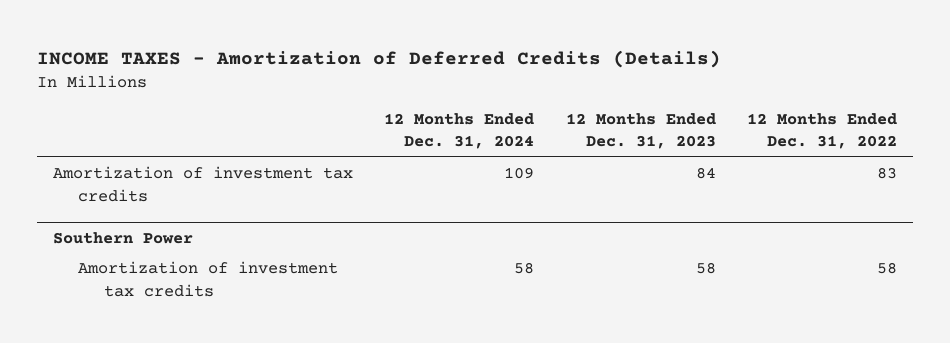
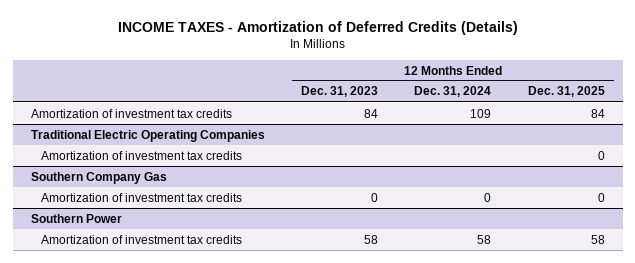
- | 12 Months Ended Dec. 31, 2024 | 12 Months Ended Dec. 31, 2023 | 12 Months Ended Dec. 31, 2022
+ | 12 Months Ended Dec. 31, 2023 | 12 Months Ended Dec. 31, 2024 | 12 Months Ended Dec. 31, 2025
+ Traditional Electric Operating Companies
+ Amortization of investment tax credits | | | 0
+ Southern Company Gas
+ Amortization of investment tax credits | 0 | 0 | 0

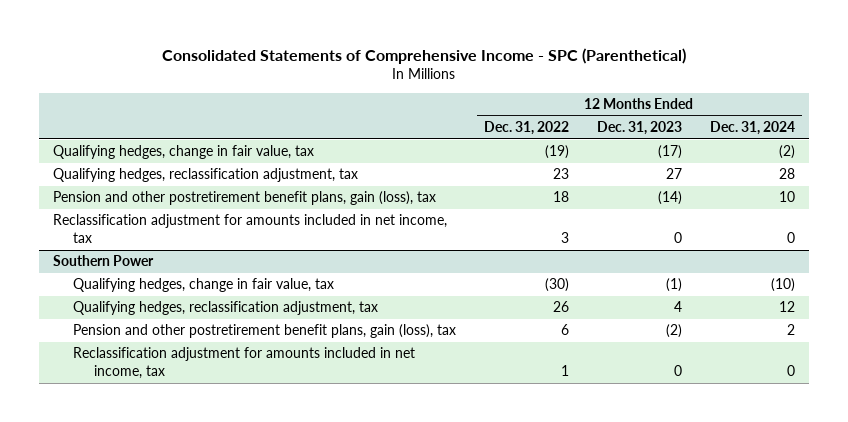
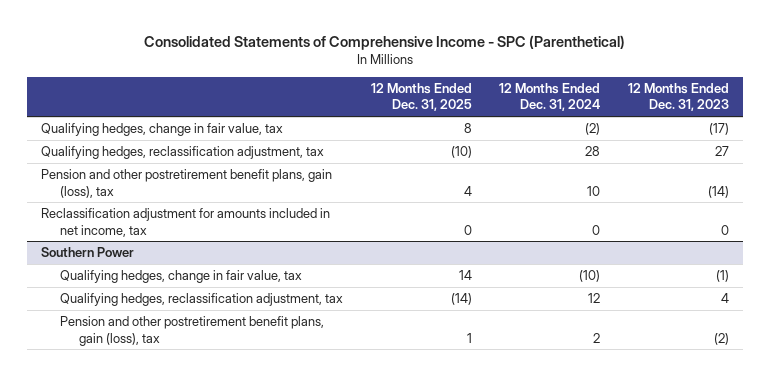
- | 12 Months Ended Dec. 31, 2022 | 12 Months Ended Dec. 31, 2023 | 12 Months Ended Dec. 31, 2024
+ | 12 Months Ended Dec. 31, 2025 | 12 Months Ended Dec. 31, 2024 | 12 Months Ended Dec. 31, 2023
@ Southern Power
- Reclassification adjustment for amounts included in net income, tax | 1 | 0 | 0

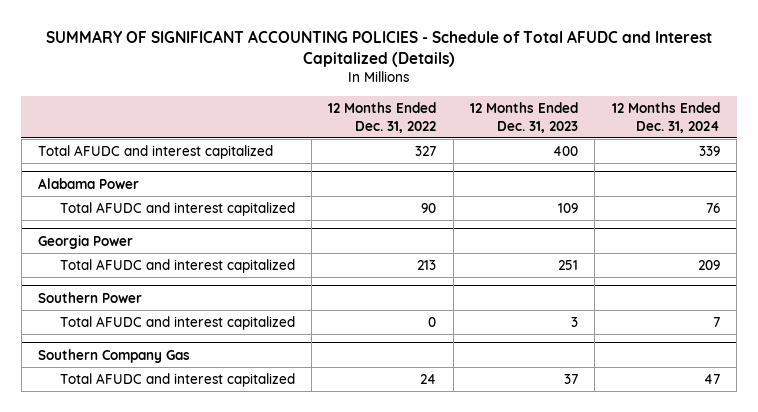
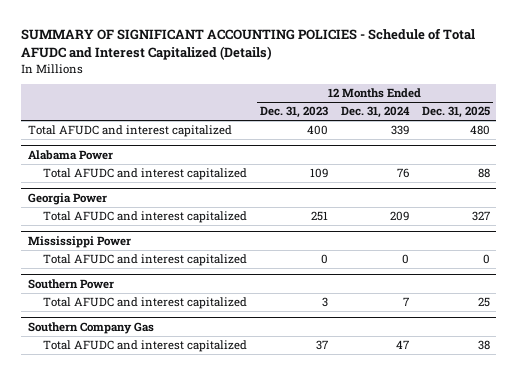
- | 12 Months Ended Dec. 31, 2022 | 12 Months Ended Dec. 31, 2023 | 12 Months Ended Dec. 31, 2024
+ | 12 Months Ended Dec. 31, 2023 | 12 Months Ended Dec. 31, 2024 | 12 Months Ended Dec. 31, 2025
+ Mississippi Power
+ Total AFUDC and interest capitalized | 0 | 0 | 0

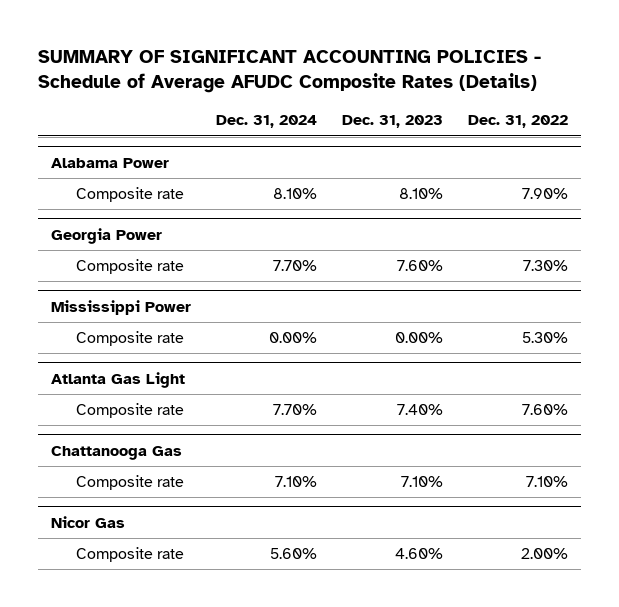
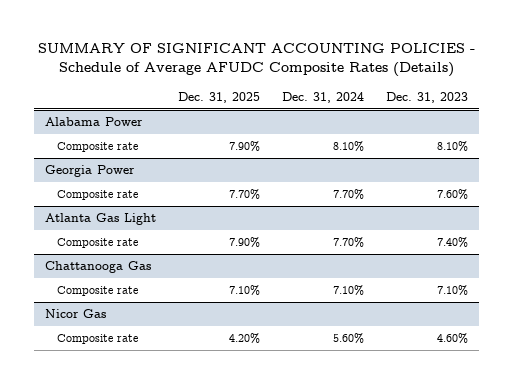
- | Dec. 31, 2024 | Dec. 31, 2023 | Dec. 31, 2022
+ | Dec. 31, 2025 | Dec. 31, 2024 | Dec. 31, 2023
- Mississippi Power
- Composite rate | 0.00% | 0.00% | 5.30%

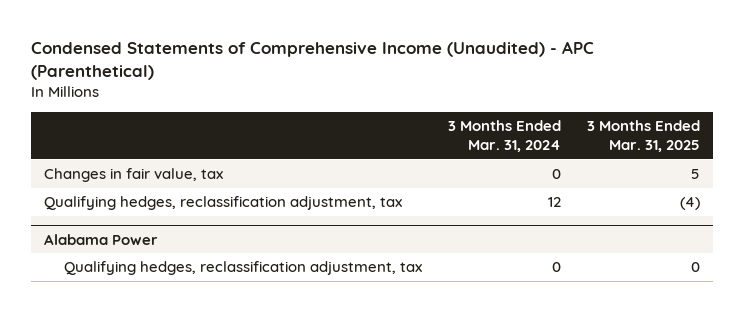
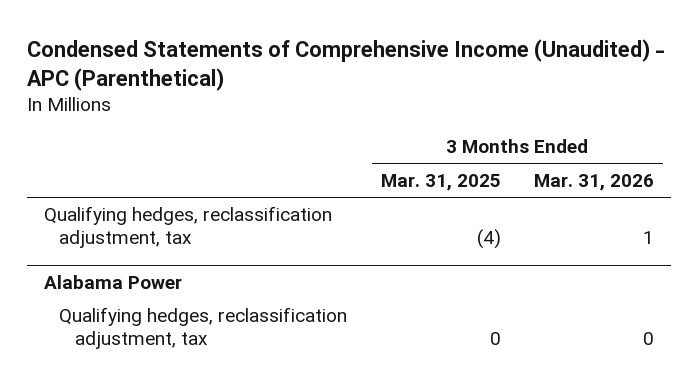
- | 3 Months Ended Mar. 31, 2024 | 3 Months Ended Mar. 31, 2025
+ | 3 Months Ended Mar. 31, 2025 | 3 Months Ended Mar. 31, 2026
- Changes in fair value, tax | 0 | 5

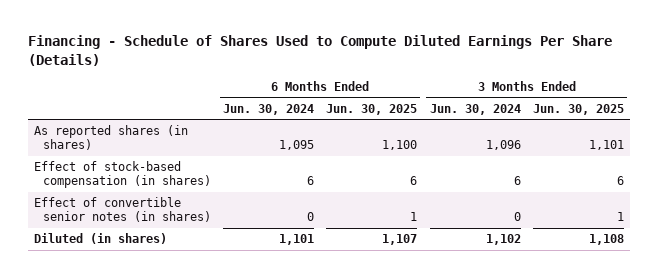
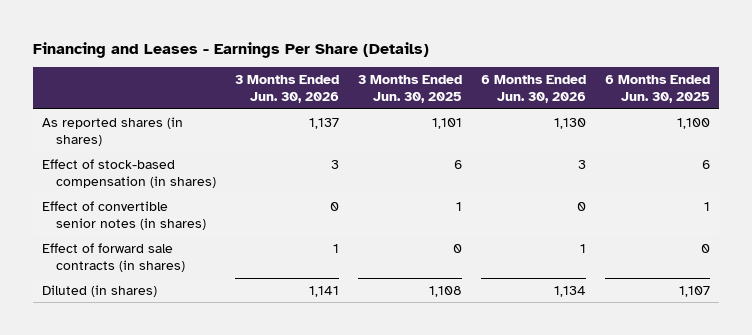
- Financing - Schedule of Shares Used to Compute Diluted Earnings Per Share (Details)
+ Financing and Leases - Earnings Per Share (Details)
- | 6 Months Ended Jun. 30, 2024 | 6 Months Ended Jun. 30, 2025 | 3 Months Ended Jun. 30, 2024 | 3 Months Ended Jun. 30, 2025
+ | 3 Months Ended Jun. 30, 2026 | 3 Months Ended Jun. 30, 2025 | 6 Months Ended Jun. 30, 2026 | 6 Months Ended Jun. 30, 2025
+ Effect of forward sale contracts (in shares) | 1 | 0 | 1 | 0

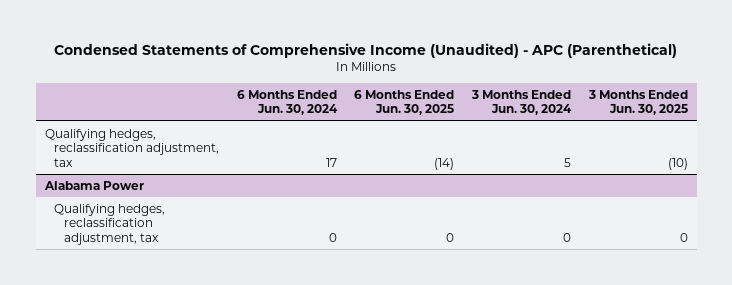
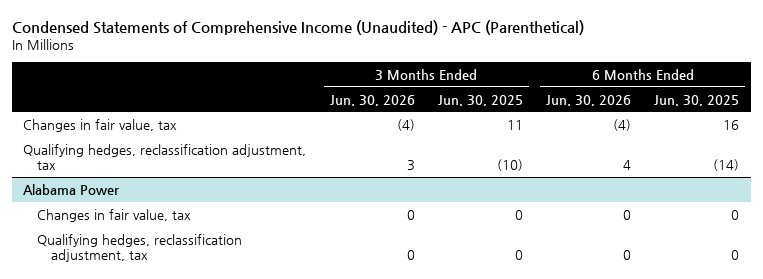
- | 6 Months Ended Jun. 30, 2024 | 6 Months Ended Jun. 30, 2025 | 3 Months Ended Jun. 30, 2024 | 3 Months Ended Jun. 30, 2025
+ | 3 Months Ended Jun. 30, 2026 | 3 Months Ended Jun. 30, 2025 | 6 Months Ended Jun. 30, 2026 | 6 Months Ended Jun. 30, 2025
+ Changes in fair value, tax | (4) | 11 | (4) | 16
@ Alabama Power
+ Changes in fair value, tax | 0 | 0 | 0 | 0

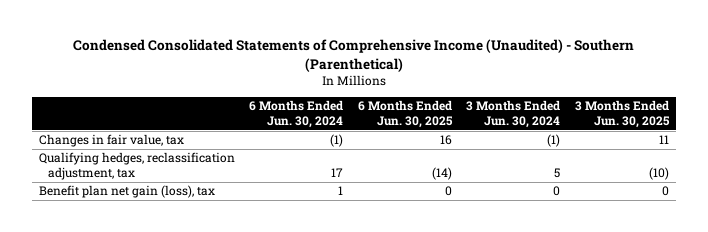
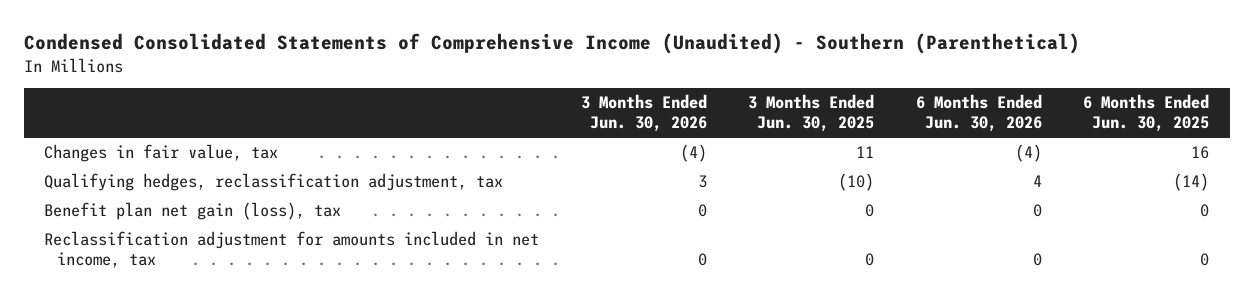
- | 6 Months Ended Jun. 30, 2024 | 6 Months Ended Jun. 30, 2025 | 3 Months Ended Jun. 30, 2024 | 3 Months Ended Jun. 30, 2025
+ | 3 Months Ended Jun. 30, 2026 | 3 Months Ended Jun. 30, 2025 | 6 Months Ended Jun. 30, 2026 | 6 Months Ended Jun. 30, 2025
+ Reclassification adjustment for amounts included in net income, tax | 0 | 0 | 0 | 0

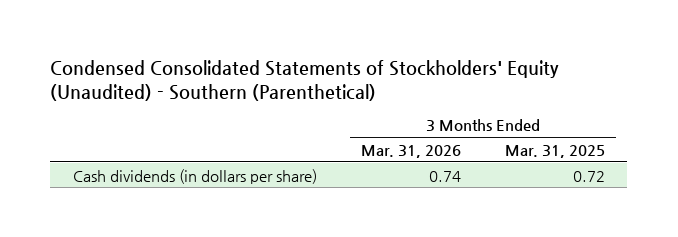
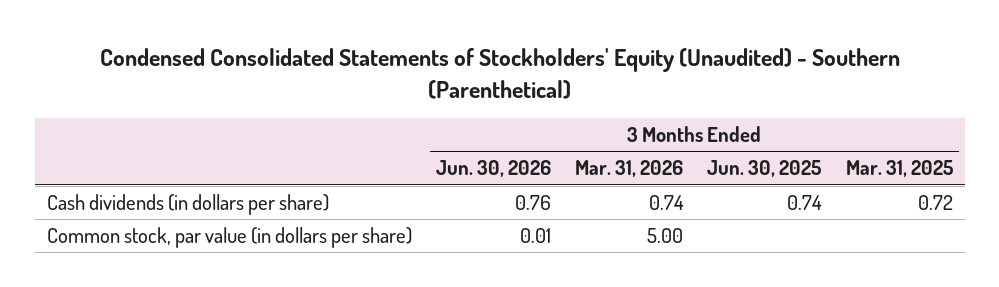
- | 3 Months Ended Mar. 31, 2026 | 3 Months Ended Mar. 31, 2025
+ | 3 Months Ended Jun. 30, 2026 | 3 Months Ended Mar. 31, 2026 | 3 Months Ended Jun. 30, 2025 | 3 Months Ended Mar. 31, 2025
+ Common stock, par value (in dollars per share) | 0.01 | 5.00 | |

